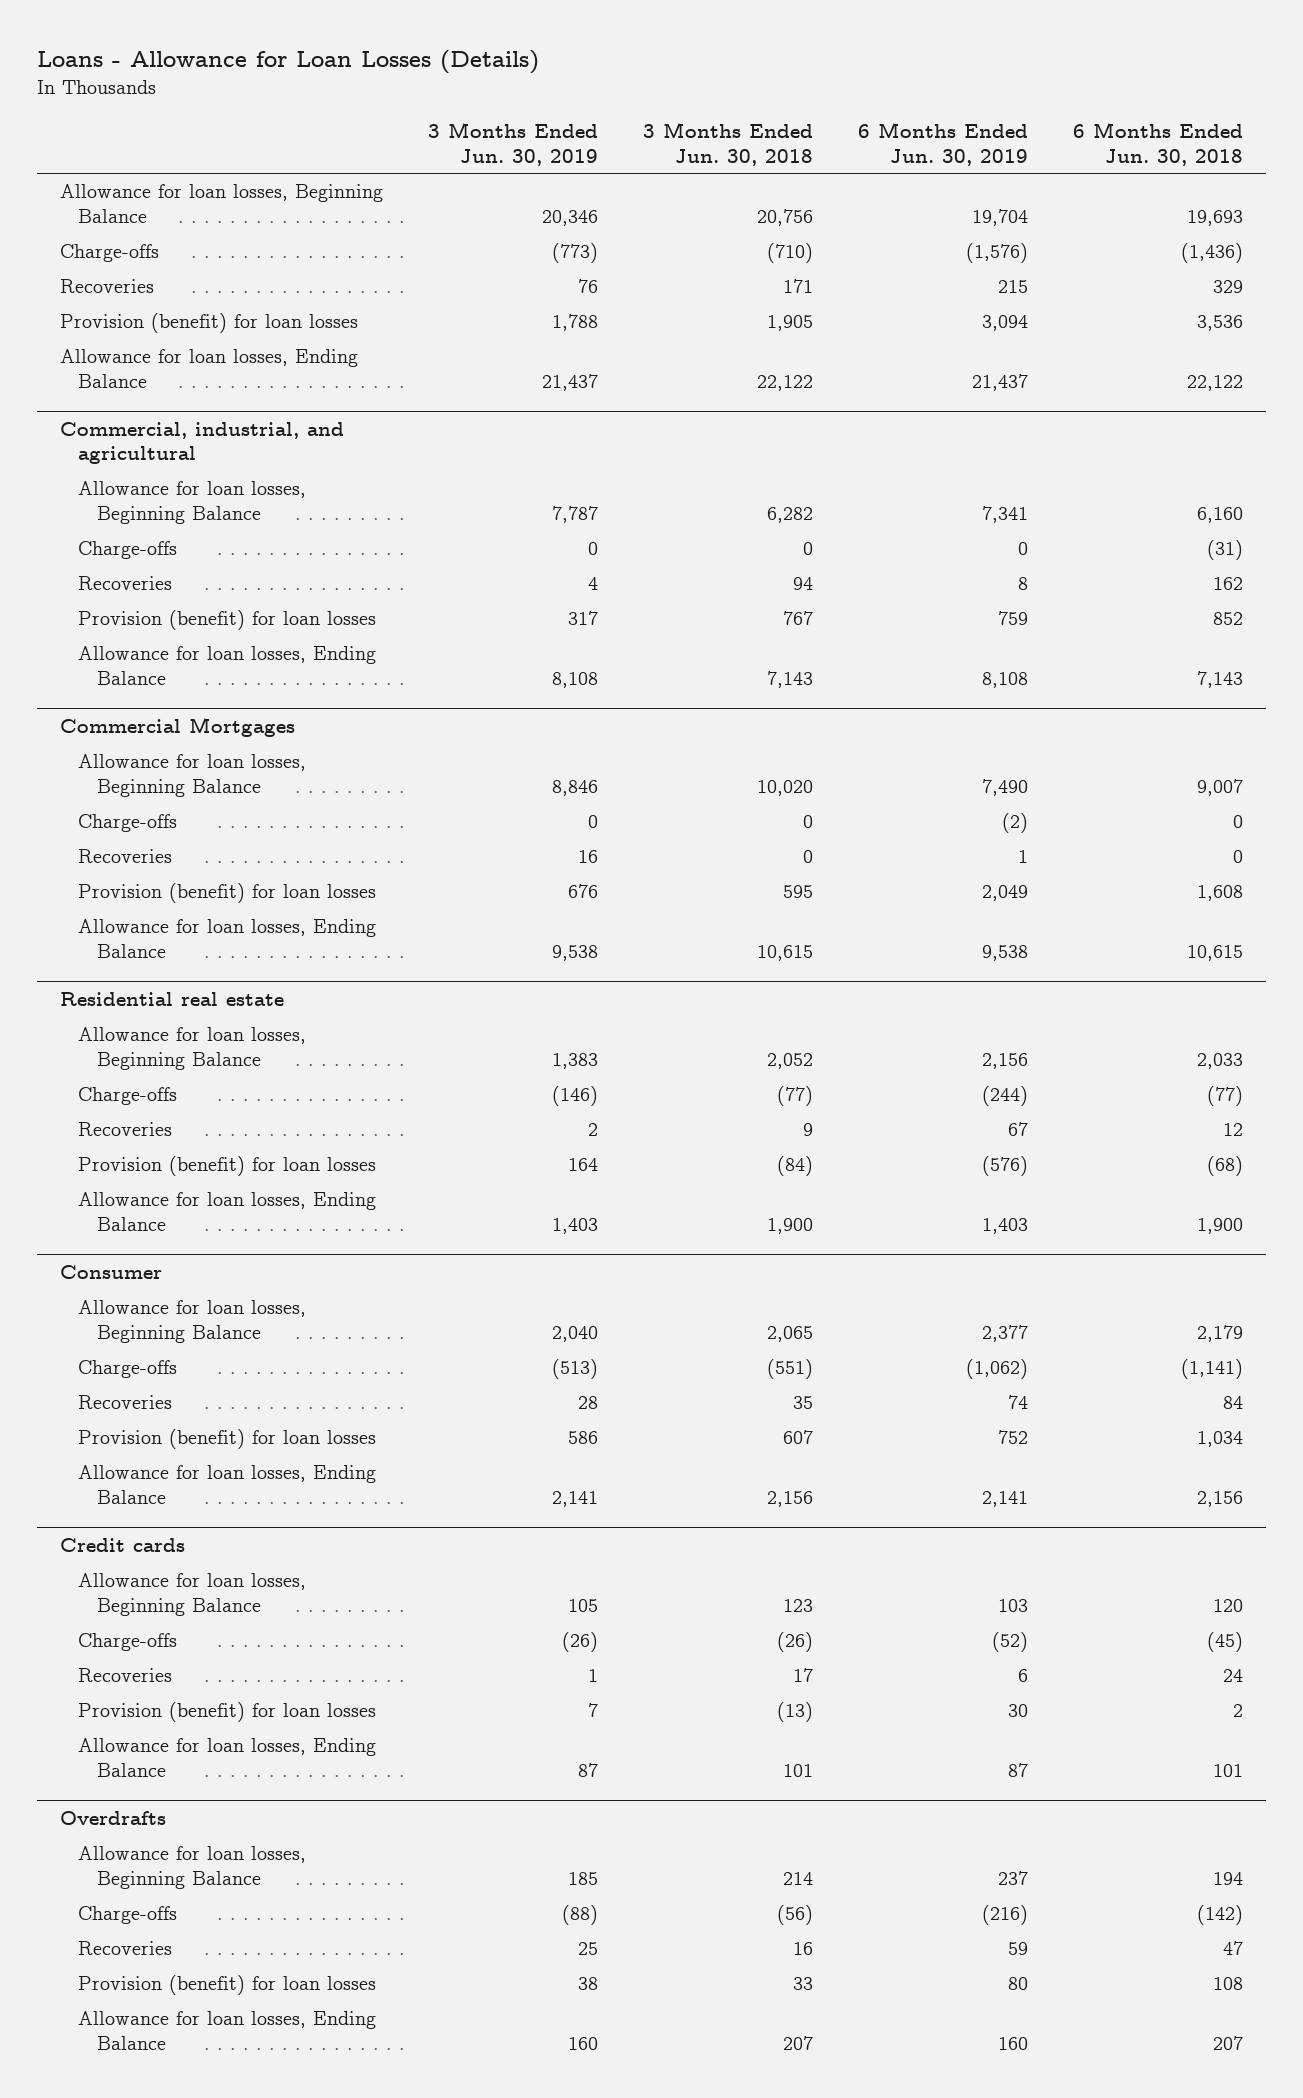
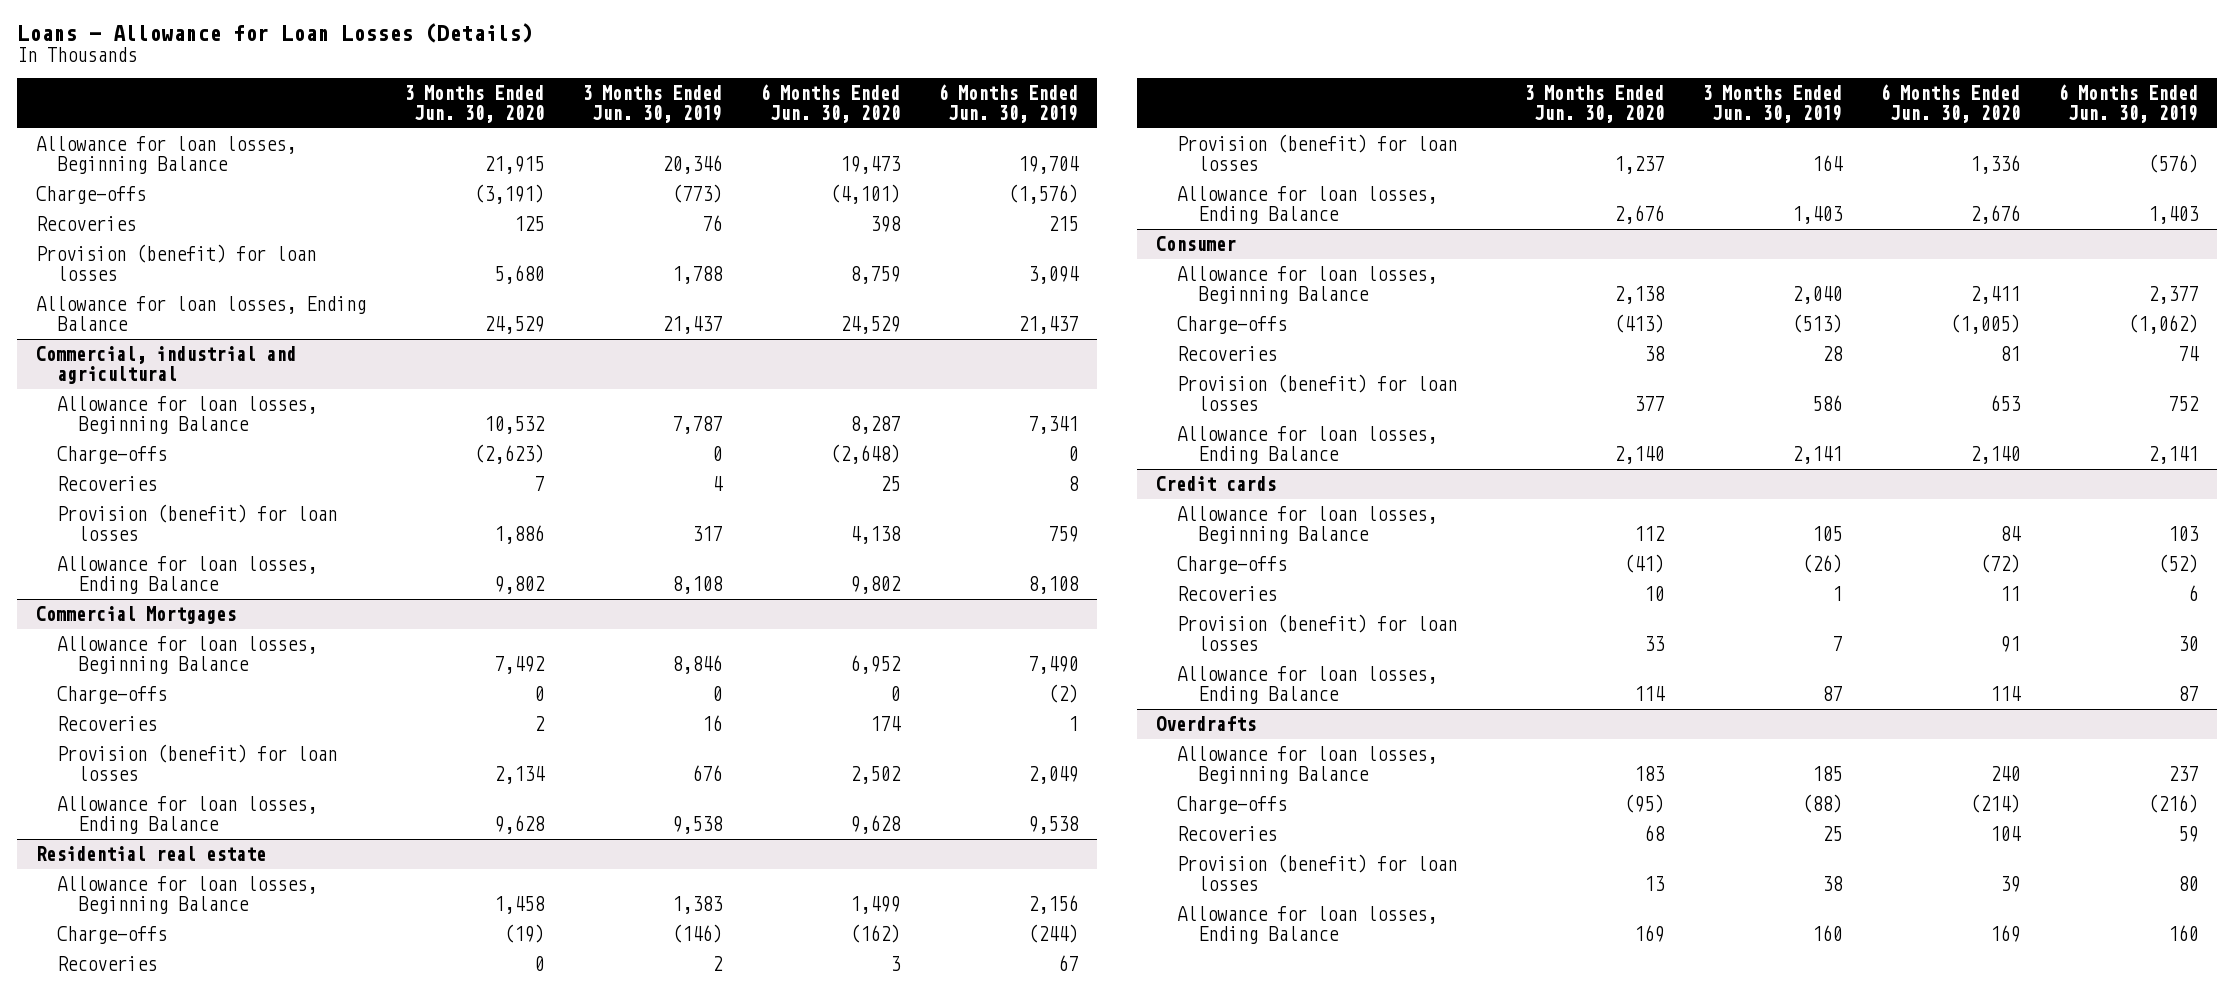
- | 3 Months Ended Jun. 30, 2019 | 3 Months Ended Jun. 30, 2018 | 6 Months Ended Jun. 30, 2019 | 6 Months Ended Jun. 30, 2018
+ | 3 Months Ended Jun. 30, 2020 | 3 Months Ended Jun. 30, 2019 | 6 Months Ended Jun. 30, 2020 | 6 Months Ended Jun. 30, 2019
- Commercial, industrial, and agricultural
+ Commercial, industrial and agricultural

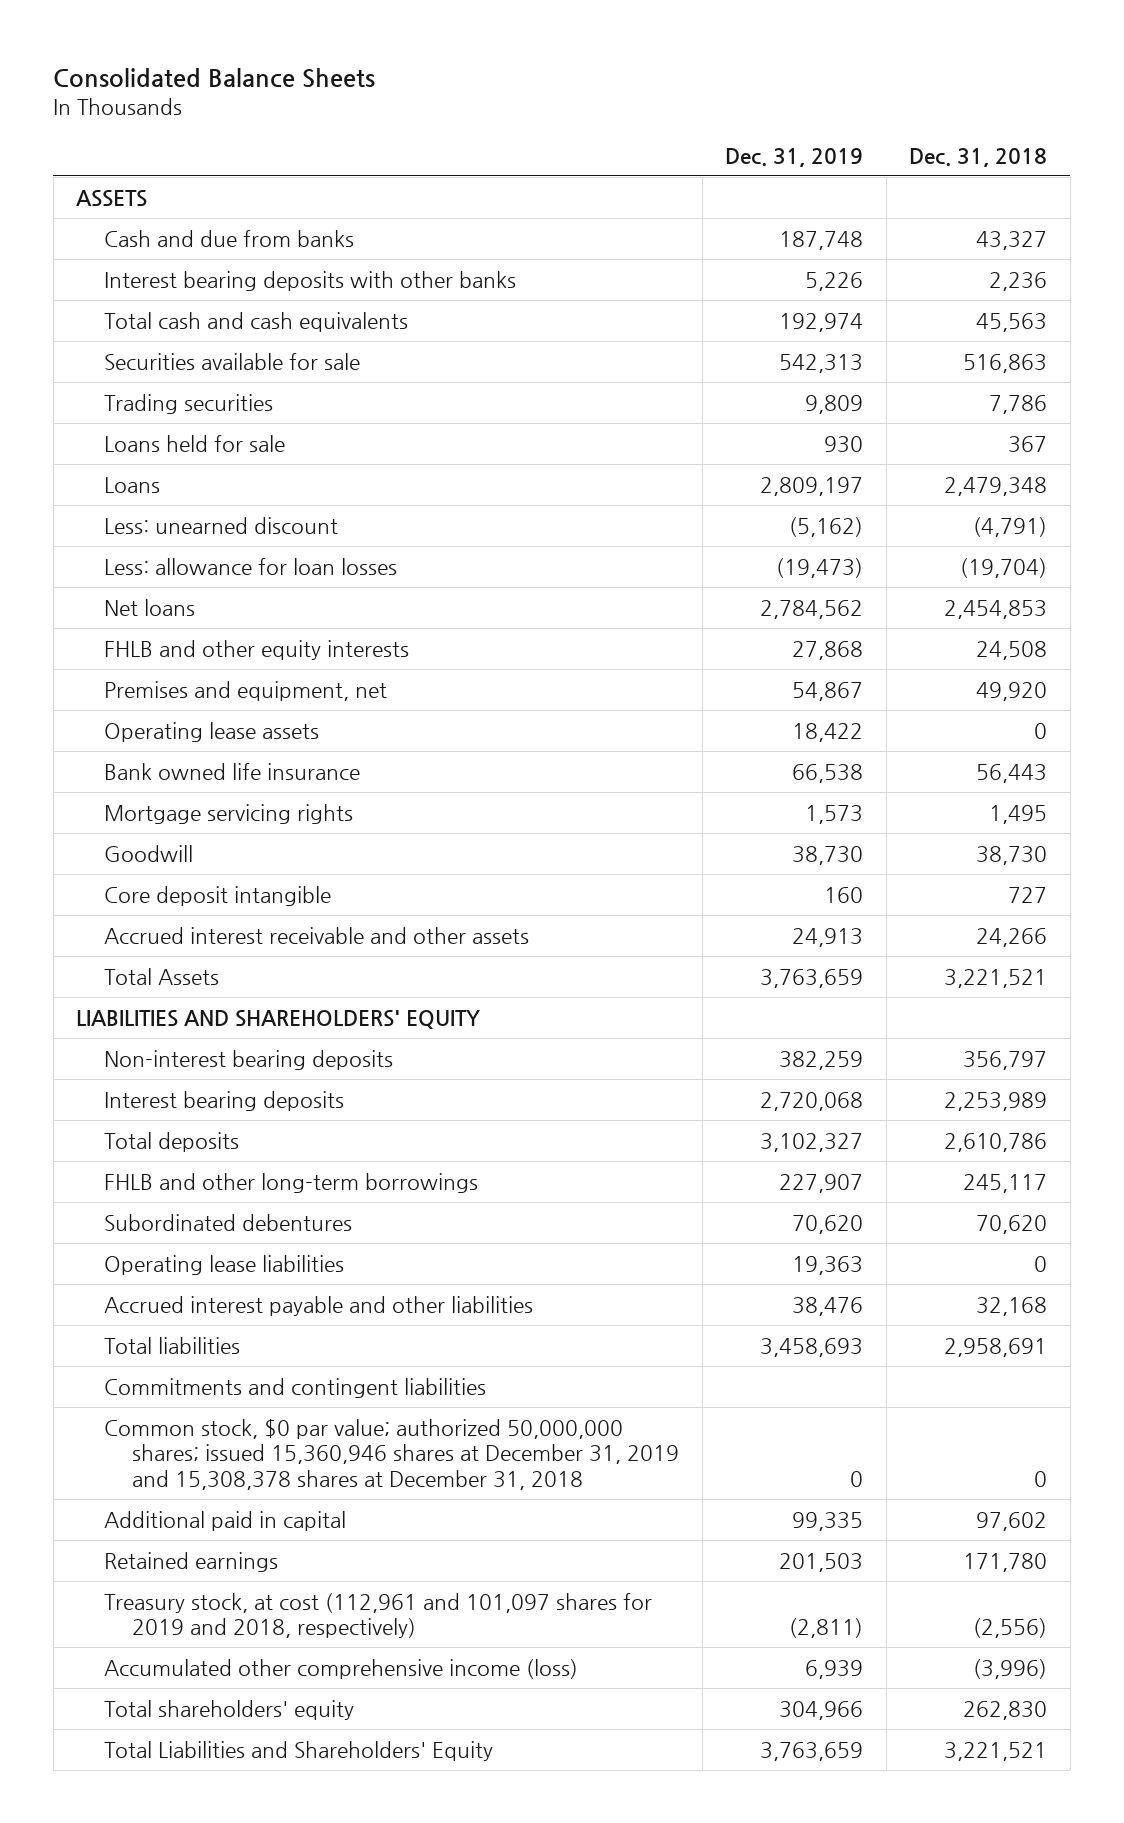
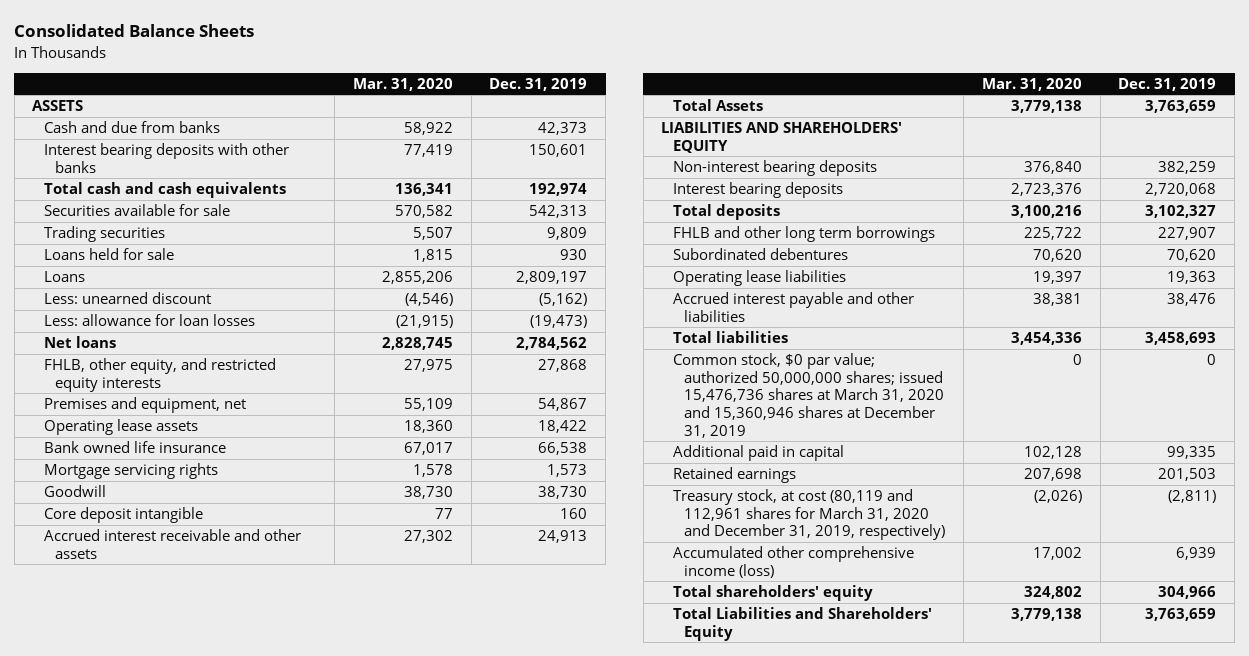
- | Dec. 31, 2019 | Dec. 31, 2018
+ | Mar. 31, 2020 | Dec. 31, 2019
- Cash and due from banks | 187,748 | 43,327
- Interest bearing deposits with other banks | 5,226 | 2,236
+ Cash and due from banks | 58,922 | 42,373
+ Interest bearing deposits with other banks | 77,419 | 150,601
- FHLB and other equity interests | 27,868 | 24,508
+ FHLB, other equity, and restricted equity interests | 27,975 | 27,868
- FHLB and other long-term borrowings | 227,907 | 245,117
+ FHLB and other long term borrowings | 225,722 | 227,907
- Commitments and contingent liabilities
- Common stock, $0 par value; authorized 50,000,000 shares; issued 15,360,946 shares at December 31, 2019 and 15,308,378 shares at December 31, 2018 | 0 | 0
+ Common stock, $0 par value; authorized 50,000,000 shares; issued 15,476,736 shares at March 31, 2020 and 15,360,946 shares at December 31, 2019 | 0 | 0
- Treasury stock, at cost (112,961 and 101,097 shares for 2019 and 2018, respectively) | (2,811) | (2,556)
+ Treasury stock, at cost (80,119 and 112,961 shares for March 31, 2020 and December 31, 2019, respectively) | (2,026) | (2,811)

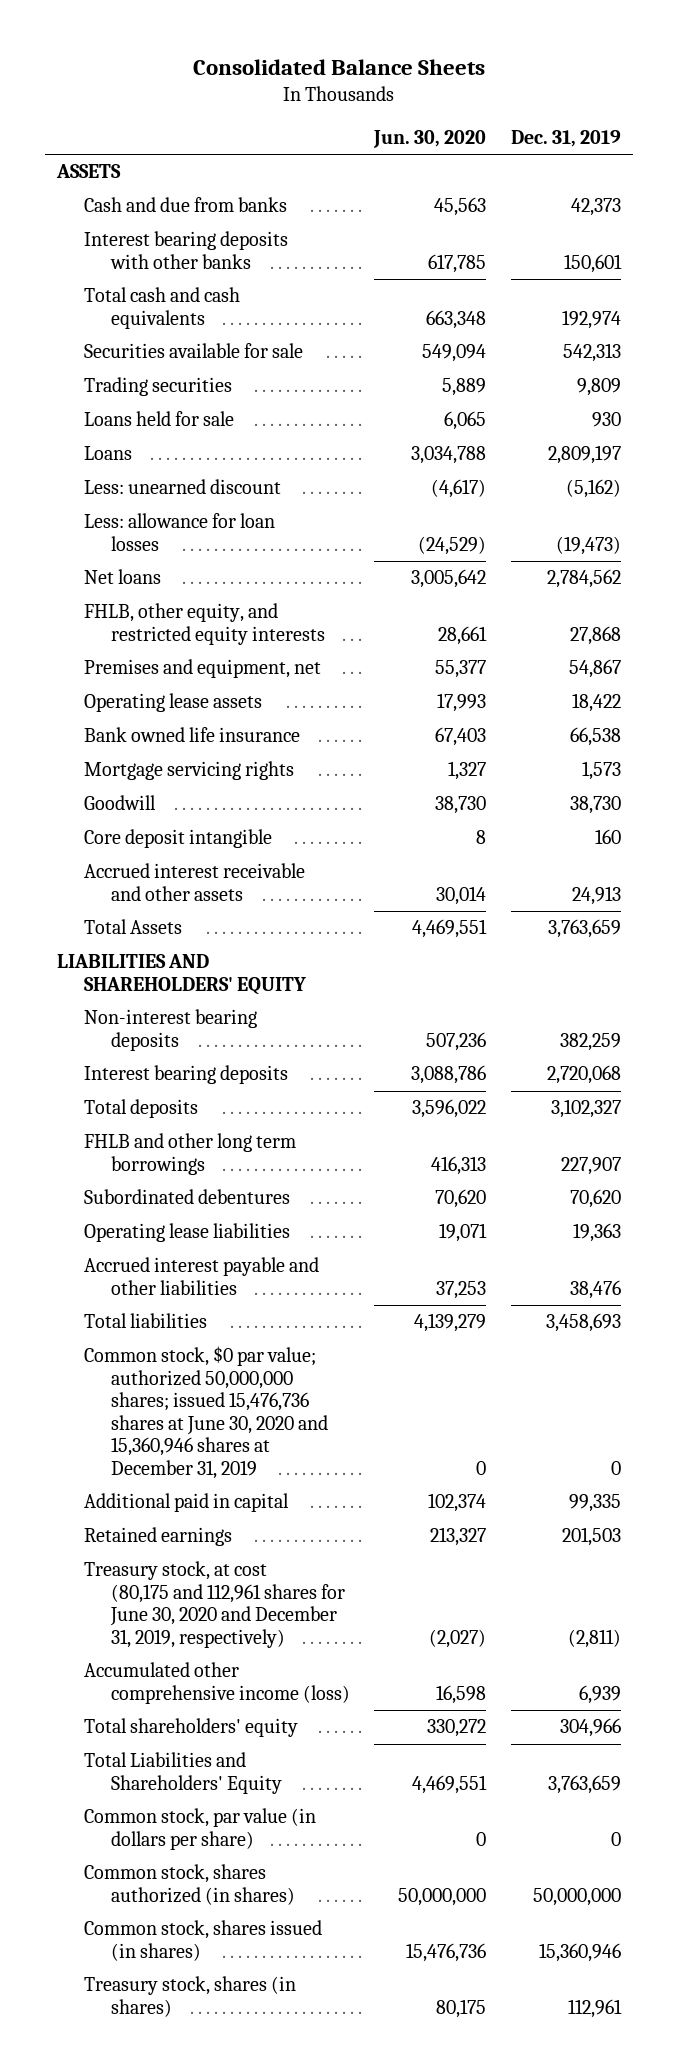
- | Mar. 31, 2020 | Dec. 31, 2019
+ | Jun. 30, 2020 | Dec. 31, 2019
- Common stock, $0 par value; authorized 50,000,000 shares; issued 15,476,736 shares at March 31, 2020 and 15,360,946 shares at December 31, 2019 | 0 | 0
+ Common stock, $0 par value; authorized 50,000,000 shares; issued 15,476,736 shares at June 30, 2020 and 15,360,946 shares at December 31, 2019 | 0 | 0
- Treasury stock, at cost (80,119 and 112,961 shares for March 31, 2020 and December 31, 2019, respectively) | (2,026) | (2,811)
+ Treasury stock, at cost (80,175 and 112,961 shares for June 30, 2020 and December 31, 2019, respectively) | (2,027) | (2,811)
+ Common stock, par value (in dollars per share) | 0 | 0
+ Common stock, shares authorized (in shares) | 50,000,000 | 50,000,000
+ Common stock, shares issued (in shares) | 15,476,736 | 15,360,946
+ Treasury stock, shares (in shares) | 80,175 | 112,961

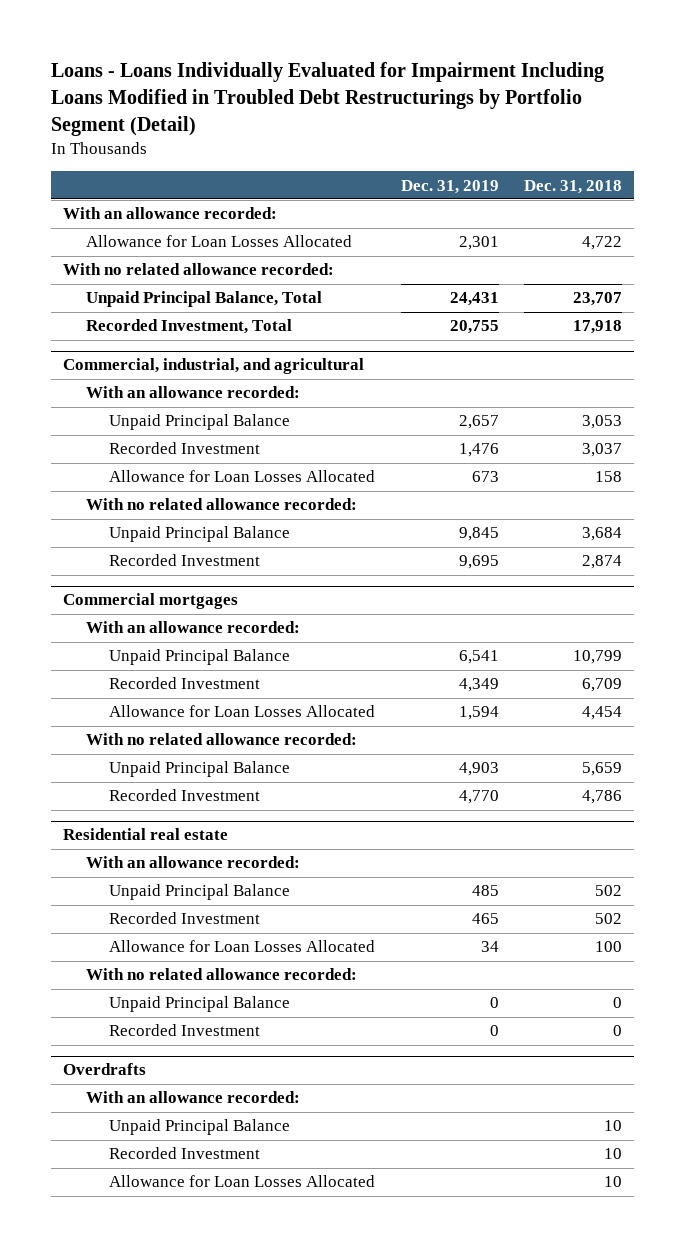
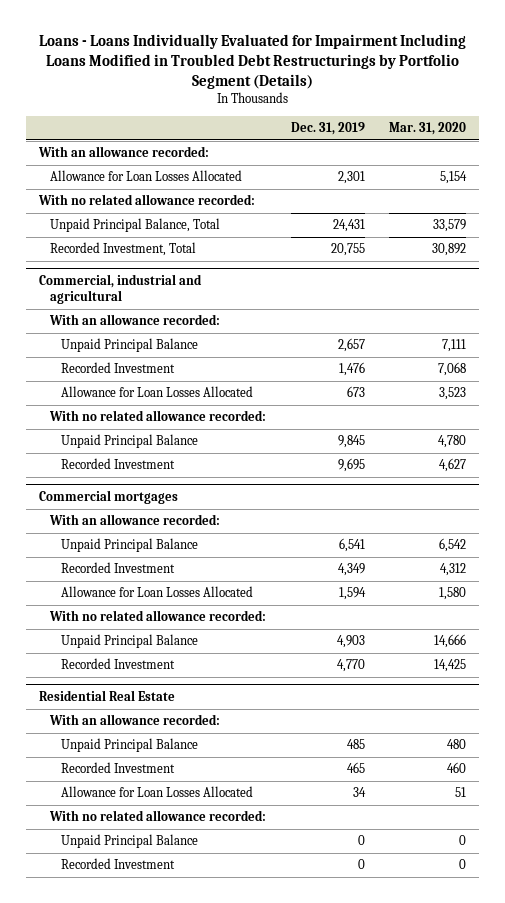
- Loans - Loans Individually Evaluated for Impairment Including Loans Modified in Troubled Debt Restructurings by Portfolio Segment (Detail)
+ Loans - Loans Individually Evaluated for Impairment Including Loans Modified in Troubled Debt Restructurings by Portfolio Segment (Details)
- | Dec. 31, 2019 | Dec. 31, 2018
+ | Dec. 31, 2019 | Mar. 31, 2020
- Commercial, industrial, and agricultural
+ Commercial, industrial and agricultural
- Residential real estate
+ Residential Real Estate
- Overdrafts
- With an allowance recorded:
- Unpaid Principal Balance | | 10
- Recorded Investment | | 10
- Allowance for Loan Losses Allocated | | 10

